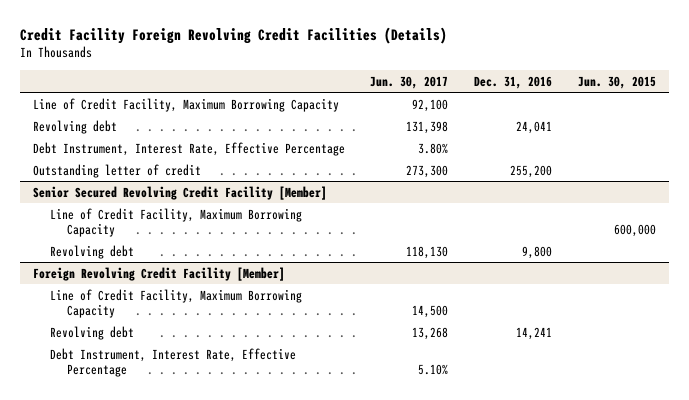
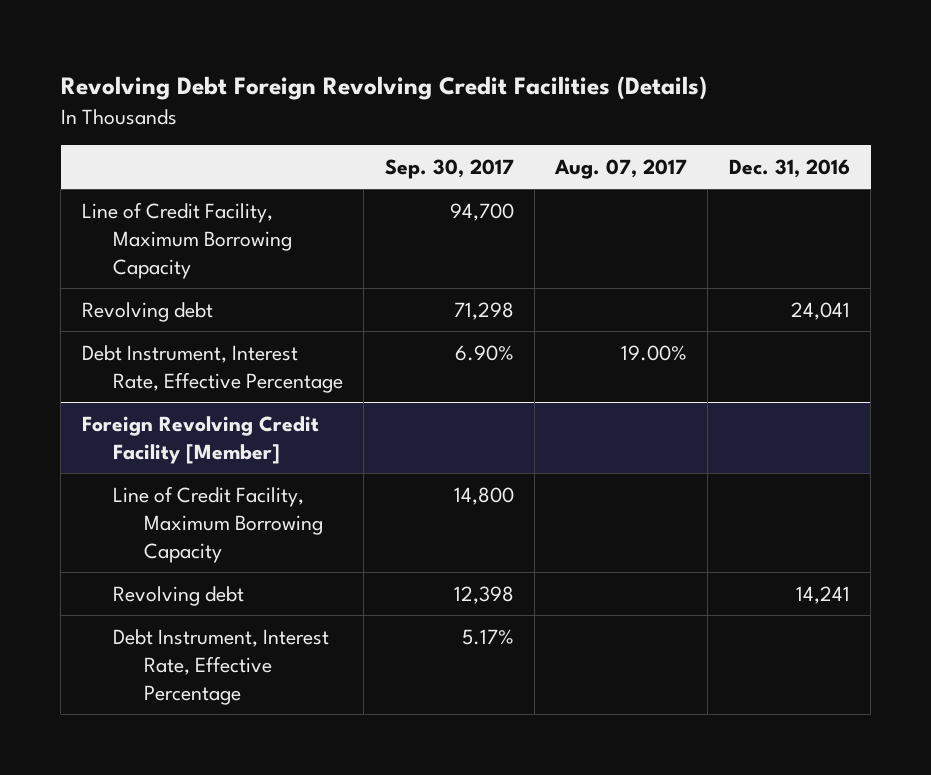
- Credit Facility Foreign Revolving Credit Facilities (Details)
+ Revolving Debt Foreign Revolving Credit Facilities (Details)
- | Jun. 30, 2017 | Dec. 31, 2016 | Jun. 30, 2015
+ | Sep. 30, 2017 | Aug. 07, 2017 | Dec. 31, 2016
- Outstanding letter of credit | 273,300 | 255,200 |
- Senior Secured Revolving Credit Facility [Member]
- Line of Credit Facility, Maximum Borrowing Capacity | | | 600,000
- Revolving debt | 118,130 | 9,800 |

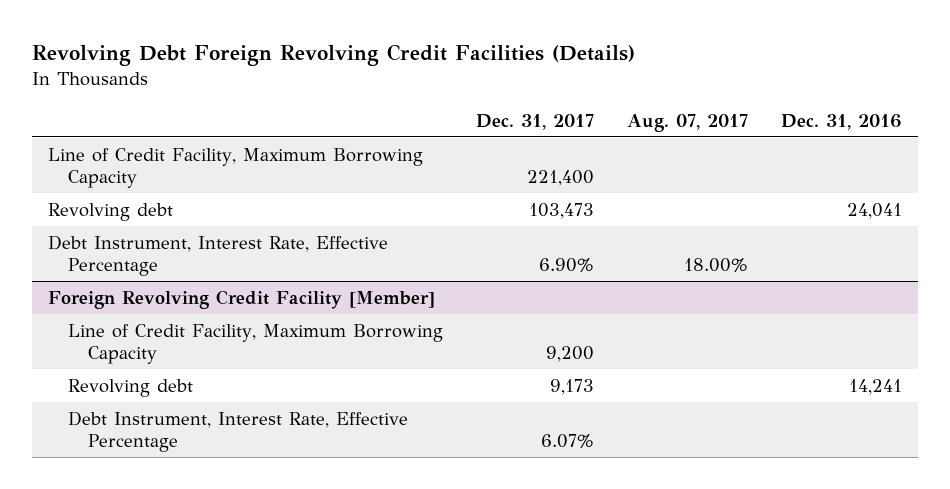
- | Sep. 30, 2017 | Aug. 07, 2017 | Dec. 31, 2016
+ | Dec. 31, 2017 | Aug. 07, 2017 | Dec. 31, 2016
- Debt Instrument, Interest Rate, Effective Percentage | 6.90% | 19.00% |
+ Debt Instrument, Interest Rate, Effective Percentage | 6.90% | 18.00% |

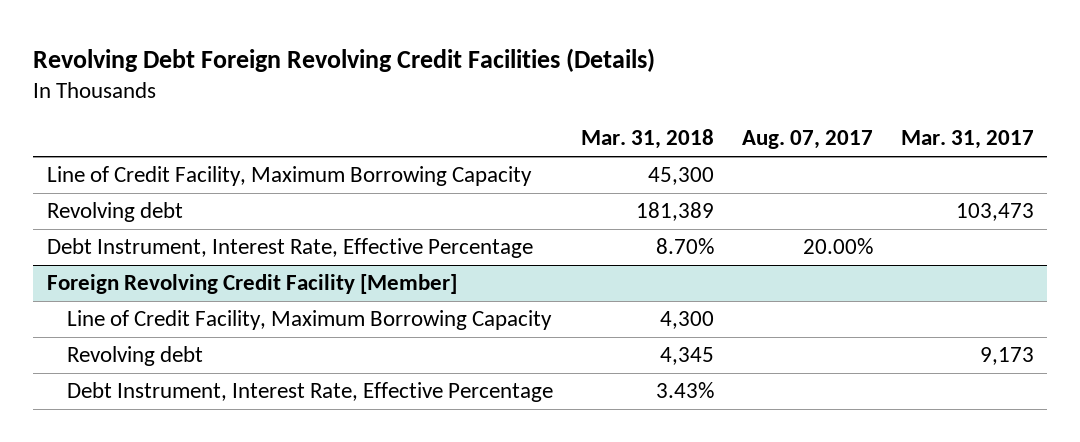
- | Dec. 31, 2017 | Aug. 07, 2017 | Dec. 31, 2016
+ | Mar. 31, 2018 | Aug. 07, 2017 | Mar. 31, 2017
- Debt Instrument, Interest Rate, Effective Percentage | 6.90% | 18.00% |
+ Debt Instrument, Interest Rate, Effective Percentage | 8.70% | 20.00% |

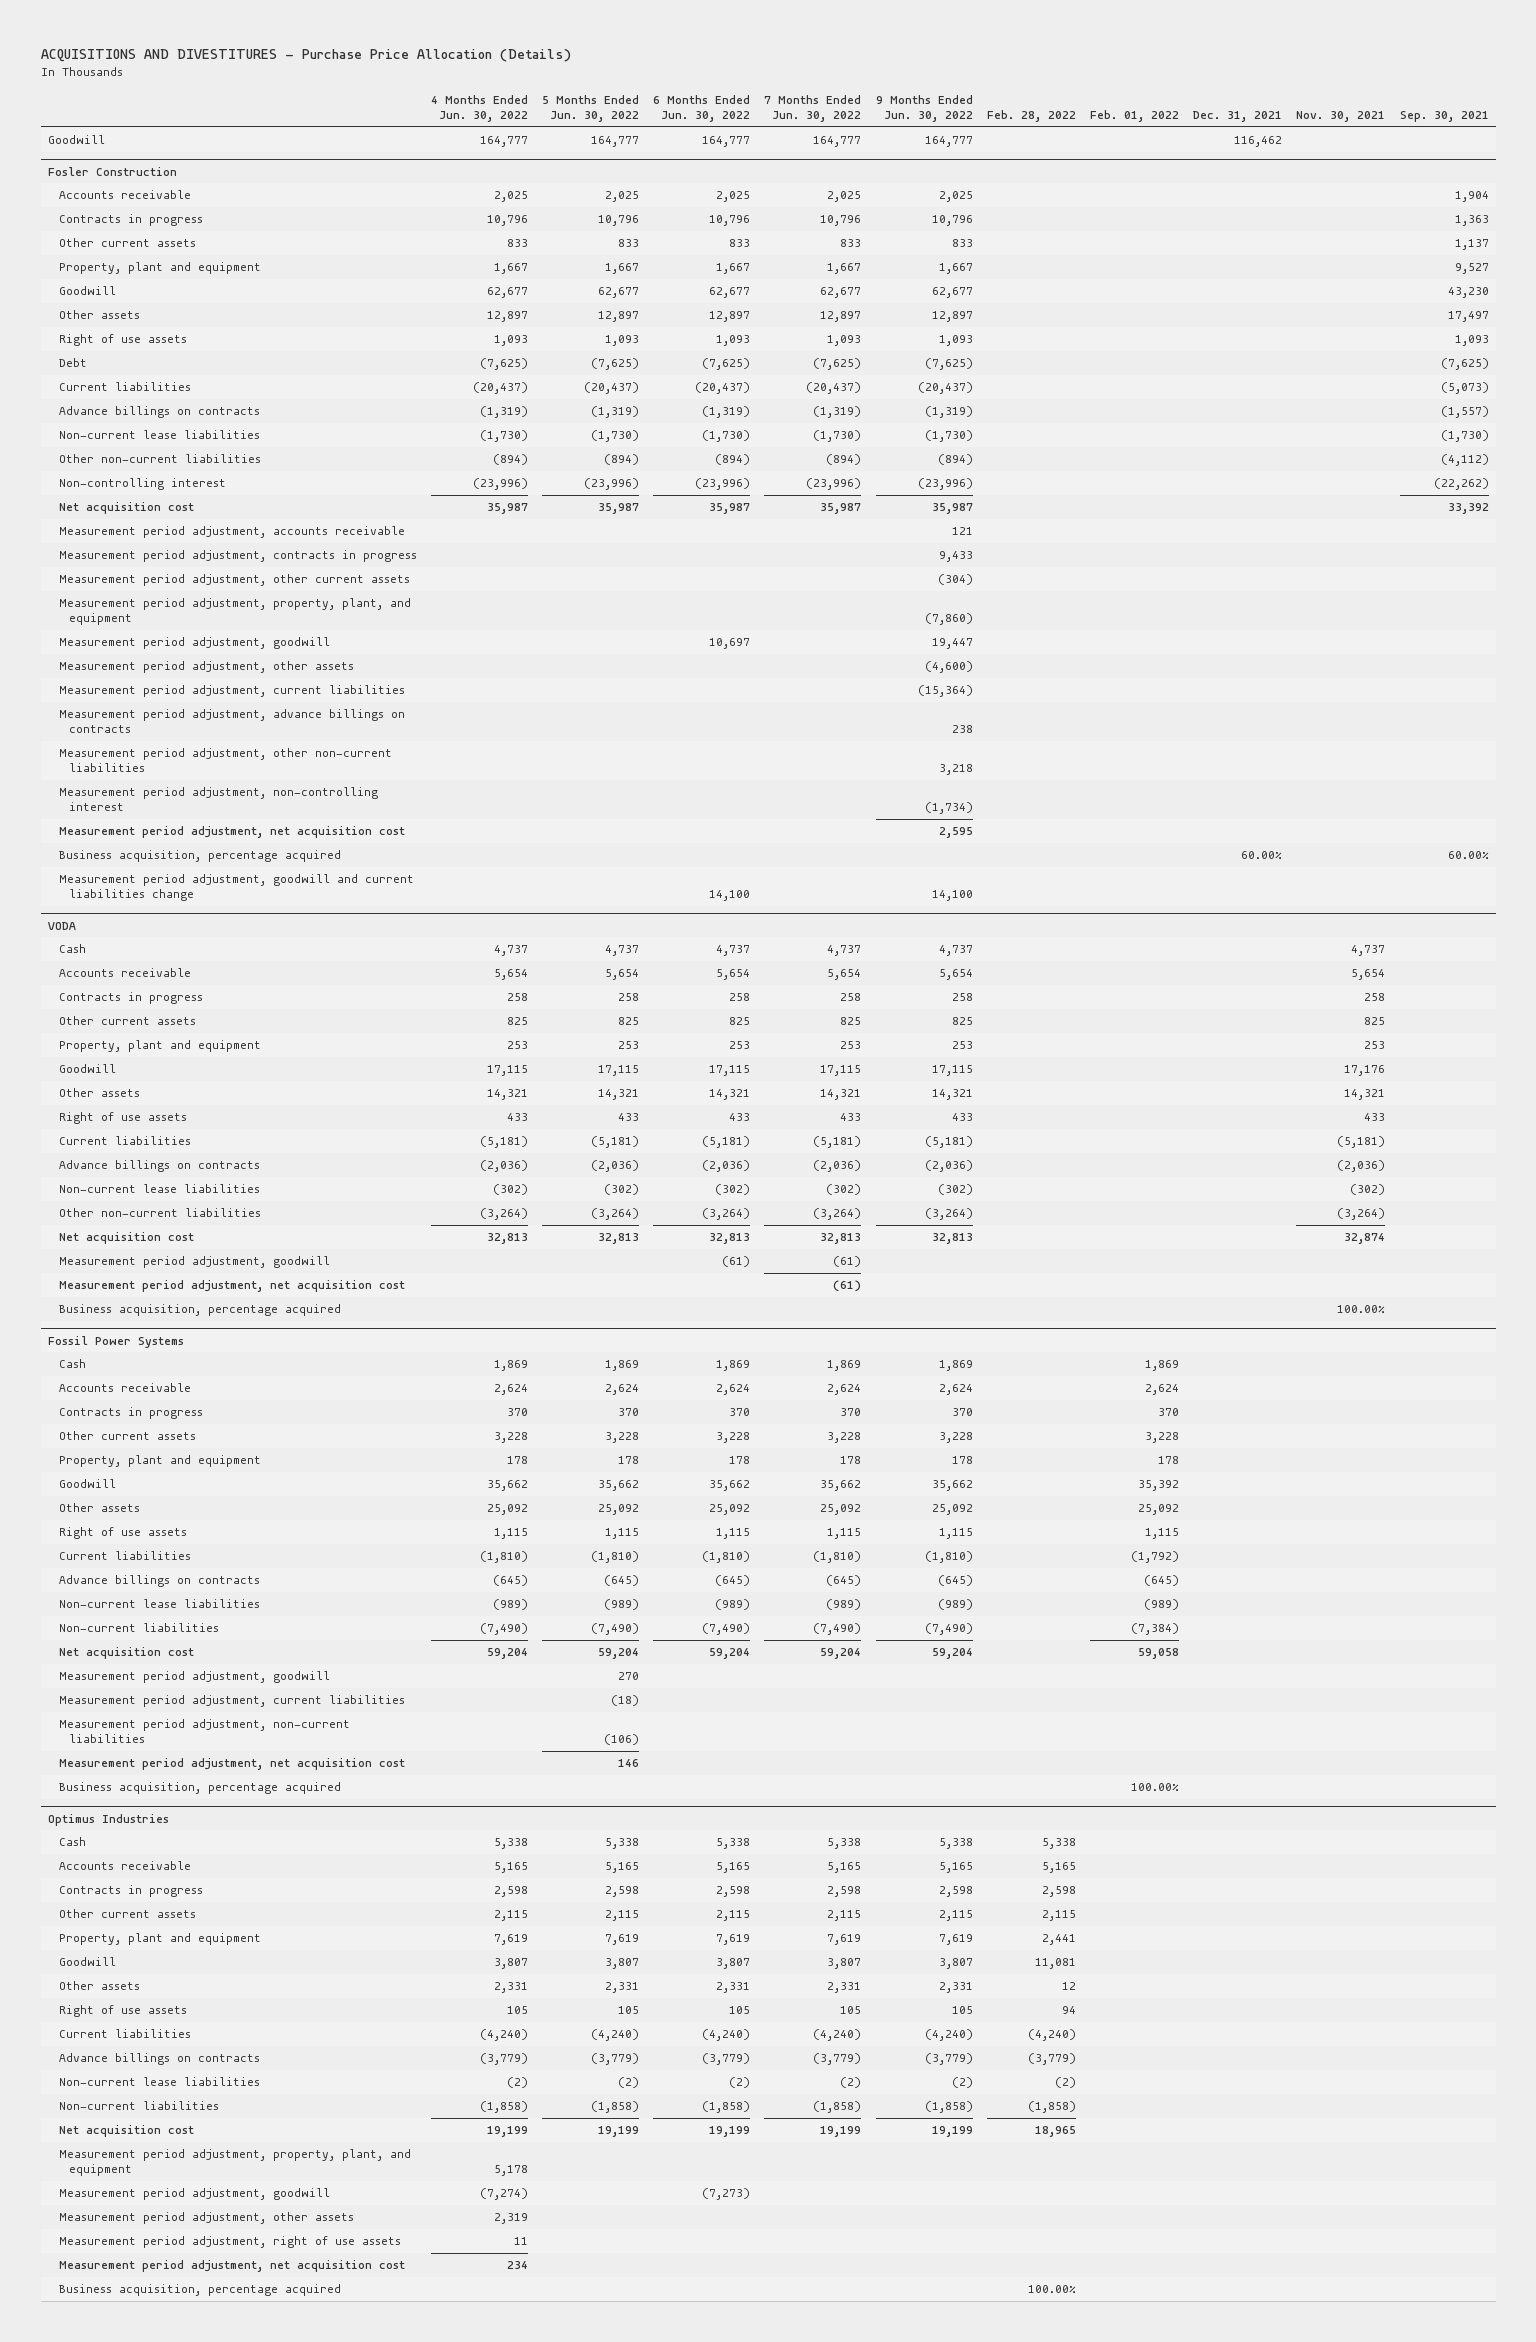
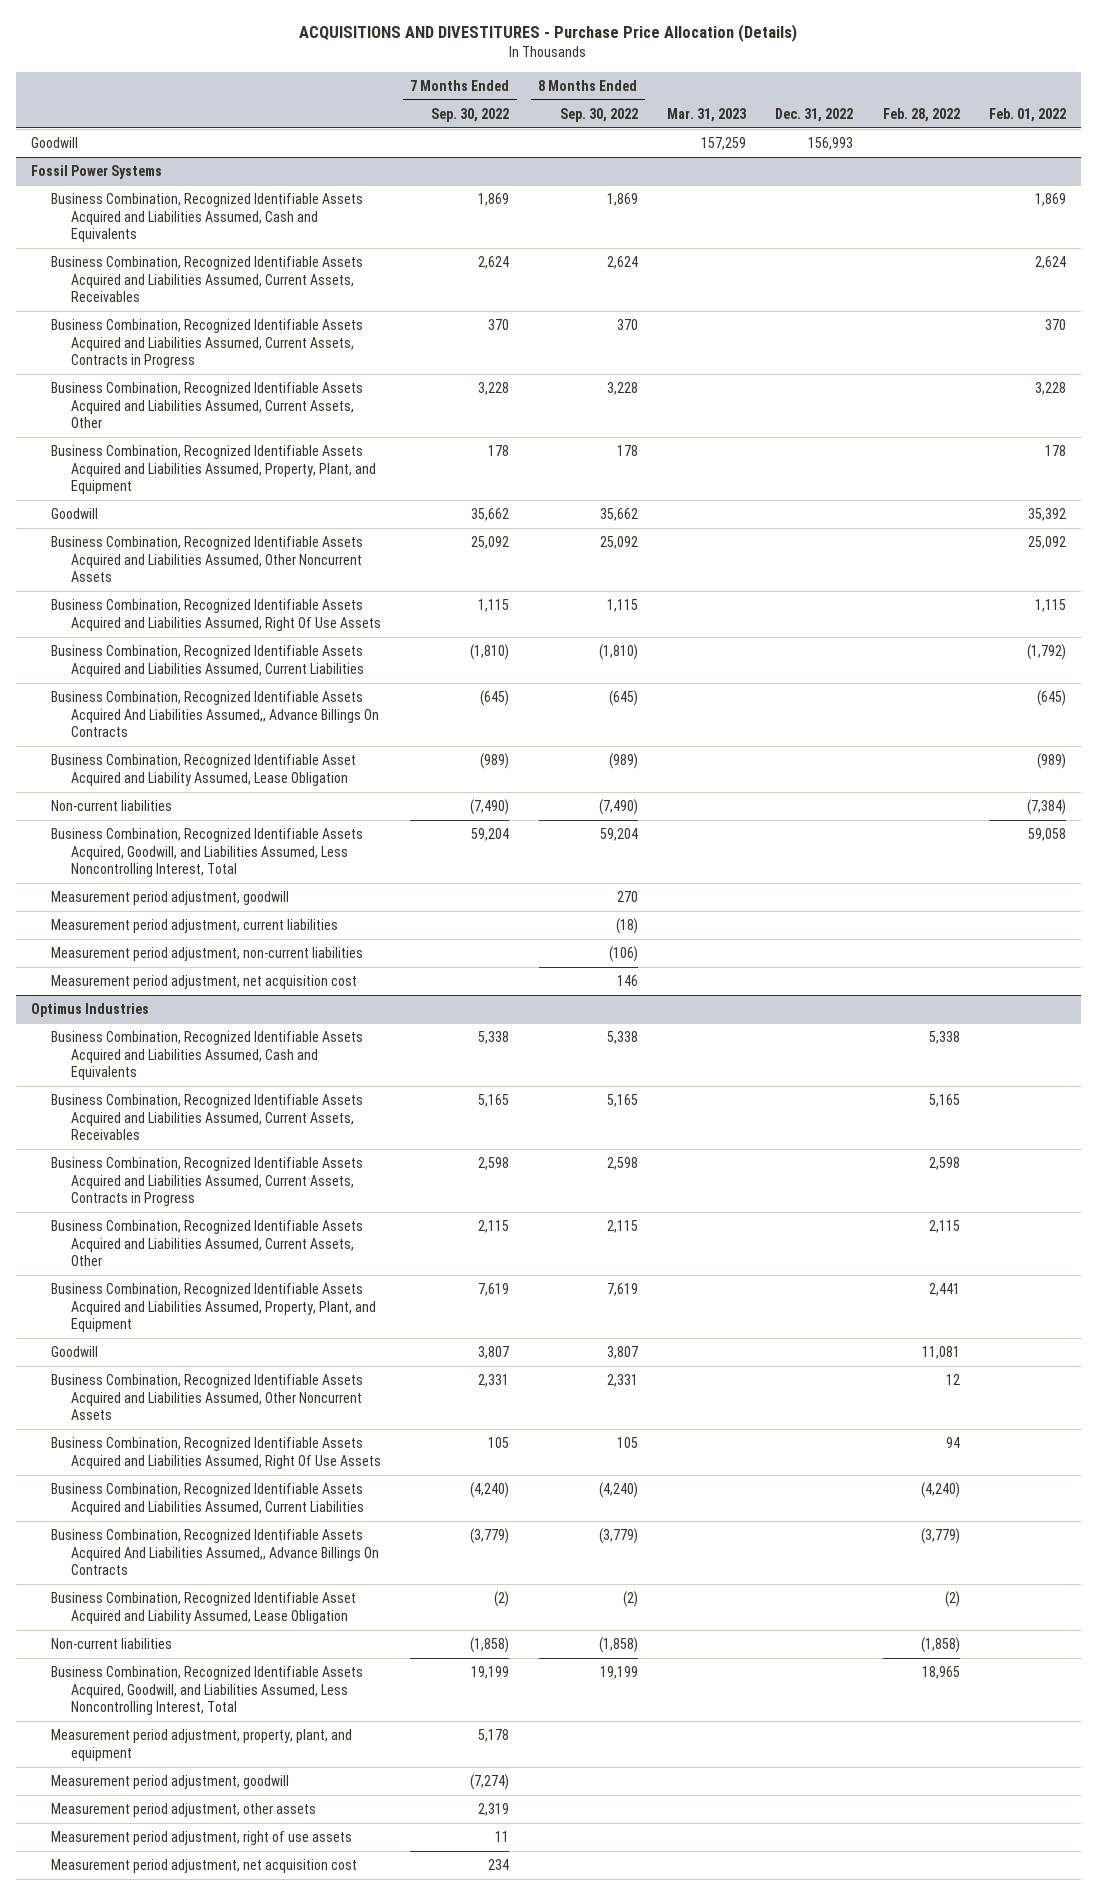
- | 4 Months Ended Jun. 30, 2022 | 5 Months Ended Jun. 30, 2022 | 6 Months Ended Jun. 30, 2022 | 7 Months Ended Jun. 30, 2022 | 9 Months Ended Jun. 30, 2022 | Feb. 28, 2022 | Feb. 01, 2022 | Dec. 31, 2021 | Nov. 30, 2021 | Sep. 30, 2021
+ | 7 Months Ended Sep. 30, 2022 | 8 Months Ended Sep. 30, 2022 | Mar. 31, 2023 | Dec. 31, 2022 | Feb. 28, 2022 | Feb. 01, 2022
- Fosler Construction
- Accounts receivable | 2,025 | 2,025 | 2,025 | 2,025 | 2,025 | | | | | 1,904
- Contracts in progress | 10,796 | 10,796 | 10,796 | 10,796 | 10,796 | | | | | 1,363
- Other current assets | 833 | 833 | 833 | 833 | 833 | | | | | 1,137
- Property, plant and equipment | 1,667 | 1,667 | 1,667 | 1,667 | 1,667 | | | | | 9,527
- Goodwill | 62,677 | 62,677 | 62,677 | 62,677 | 62,677 | | | | | 43,230
- Other assets | 12,897 | 12,897 | 12,897 | 12,897 | 12,897 | | | | | 17,497
- Right of use assets | 1,093 | 1,093 | 1,093 | 1,093 | 1,093 | | | | | 1,093
- Debt | (7,625) | (7,625) | (7,625) | (7,625) | (7,625) | | | | | (7,625)
- Current liabilities | (20,437) | (20,437) | (20,437) | (20,437) | (20,437) | | | | | (5,073)
- Advance billings on contracts | (1,319) | (1,319) | (1,319) | (1,319) | (1,319) | | | | | (1,557)
- Non-current lease liabilities | (1,730) | (1,730) | (1,730) | (1,730) | (1,730) | | | | | (1,730)
- Other non-current liabilities | (894) | (894) | (894) | (894) | (894) | | | | | (4,112)
- Non-controlling interest | (23,996) | (23,996) | (23,996) | (23,996) | (23,996) | | | | | (22,262)
- Net acquisition cost | 35,987 | 35,987 | 35,987 | 35,987 | 35,987 | | | | | 33,392
- Measurement period adjustment, accounts receivable | | | | | 121 | | | | |
- Measurement period adjustment, contracts in progress | | | | | 9,433 | | | | |
- Measurement period adjustment, other current assets | | | | | (304) | | | | |
- Measurement period adjustment, property, plant, and equipment | | | | | (7,860) | | | | |
- Measurement period adjustment, goodwill | | | 10,697 | | 19,447 | | | | |
- Measurement period adjustment, other assets | | | | | (4,600) | | | | |
- Measurement period adjustment, current liabilities | | | | | (15,364) | | | | |
- Measurement period adjustment, advance billings on contracts | | | | | 238 | | | | |
- Measurement period adjustment, other non-current liabilities | | | | | 3,218 | | | | |
- Measurement period adjustment, non-controlling interest | | | | | (1,734) | | | | |
- Measurement period adjustment, net acquisition cost | | | | | 2,595 | | | | |
- Business acquisition, percentage acquired | | | | | | | | 60.00% | | 60.00%
- Measurement period adjustment, goodwill and current liabilities change | | | 14,100 | | 14,100 | | | | |
- VODA
- Cash | 4,737 | 4,737 | 4,737 | 4,737 | 4,737 | | | | 4,737 |
- Accounts receivable | 5,654 | 5,654 | 5,654 | 5,654 | 5,654 | | | | 5,654 |
- Contracts in progress | 258 | 258 | 258 | 258 | 258 | | | | 258 |
- Other current assets | 825 | 825 | 825 | 825 | 825 | | | | 825 |
- Property, plant and equipment | 253 | 253 | 253 | 253 | 253 | | | | 253 |
- Goodwill | 17,115 | 17,115 | 17,115 | 17,115 | 17,115 | | | | 17,176 |
- Other assets | 14,321 | 14,321 | 14,321 | 14,321 | 14,321 | | | | 14,321 |
- Right of use assets | 433 | 433 | 433 | 433 | 433 | | | | 433 |
- Current liabilities | (5,181) | (5,181) | (5,181) | (5,181) | (5,181) | | | | (5,181) |
- Advance billings on contracts | (2,036) | (2,036) | (2,036) | (2,036) | (2,036) | | | | (2,036) |
- Non-current lease liabilities | (302) | (302) | (302) | (302) | (302) | | | | (302) |
- Other non-current liabilities | (3,264) | (3,264) | (3,264) | (3,264) | (3,264) | | | | (3,264) |
- Net acquisition cost | 32,813 | 32,813 | 32,813 | 32,813 | 32,813 | | | | 32,874 |
- Measurement period adjustment, goodwill | | | (61) | (61) | | | | | |
- Measurement period adjustment, net acquisition cost | | | | (61) | | | | | |
- Business acquisition, percentage acquired | | | | | | | | | 100.00% |
@ Fossil Power Systems
- Cash | 1,869 | 1,869 | 1,869 | 1,869 | 1,869 | | 1,869 | | |
- Accounts receivable | 2,624 | 2,624 | 2,624 | 2,624 | 2,624 | | 2,624 | | |
- Contracts in progress | 370 | 370 | 370 | 370 | 370 | | 370 | | |
- Other current assets | 3,228 | 3,228 | 3,228 | 3,228 | 3,228 | | 3,228 | | |
- Property, plant and equipment | 178 | 178 | 178 | 178 | 178 | | 178 | | |
+ Business Combination, Recognized Identifiable Assets Acquired and Liabilities Assumed, Cash and Equivalents | 1,869 | 1,869 | | | | 1,869
+ Business Combination, Recognized Identifiable Assets Acquired and Liabilities Assumed, Current Assets, Receivables | 2,624 | 2,624 | | | | 2,624
+ Business Combination, Recognized Identifiable Assets Acquired and Liabilities Assumed, Current Assets, Contracts in Progress | 370 | 370 | | | | 370
+ Business Combination, Recognized Identifiable Assets Acquired and Liabilities Assumed, Current Assets, Other | 3,228 | 3,228 | | | | 3,228
+ Business Combination, Recognized Identifiable Assets Acquired and Liabilities Assumed, Property, Plant, and Equipment | 178 | 178 | | | | 178
- Other assets | 25,092 | 25,092 | 25,092 | 25,092 | 25,092 | | 25,092 | | |
- Right of use assets | 1,115 | 1,115 | 1,115 | 1,115 | 1,115 | | 1,115 | | |
- Current liabilities | (1,810) | (1,810) | (1,810) | (1,810) | (1,810) | | (1,792) | | |
- Advance billings on contracts | (645) | (645) | (645) | (645) | (645) | | (645) | | |
- Non-current lease liabilities | (989) | (989) | (989) | (989) | (989) | | (989) | | |
+ Business Combination, Recognized Identifiable Assets Acquired and Liabilities Assumed, Other Noncurrent Assets | 25,092 | 25,092 | | | | 25,092
+ Business Combination, Recognized Identifiable Assets Acquired and Liabilities Assumed, Right Of Use Assets | 1,115 | 1,115 | | | | 1,115
+ Business Combination, Recognized Identifiable Assets Acquired and Liabilities Assumed, Current Liabilities | (1,810) | (1,810) | | | | (1,792)
+ Business Combination, Recognized Identifiable Assets Acquired And Liabilities Assumed,, Advance Billings On Contracts | (645) | (645) | | | | (645)
+ Business Combination, Recognized Identifiable Asset Acquired and Liability Assumed, Lease Obligation | (989) | (989) | | | | (989)
- Net acquisition cost | 59,204 | 59,204 | 59,204 | 59,204 | 59,204 | | 59,058 | | |
+ Business Combination, Recognized Identifiable Assets Acquired, Goodwill, and Liabilities Assumed, Less Noncontrolling Interest, Total | 59,204 | 59,204 | | | | 59,058
- Business acquisition, percentage acquired | | | | | | | 100.00% | | |
@ Optimus Industries
- Cash | 5,338 | 5,338 | 5,338 | 5,338 | 5,338 | 5,338 | | | |
- Accounts receivable | 5,165 | 5,165 | 5,165 | 5,165 | 5,165 | 5,165 | | | |
- Contracts in progress | 2,598 | 2,598 | 2,598 | 2,598 | 2,598 | 2,598 | | | |
- Other current assets | 2,115 | 2,115 | 2,115 | 2,115 | 2,115 | 2,115 | | | |
- Property, plant and equipment | 7,619 | 7,619 | 7,619 | 7,619 | 7,619 | 2,441 | | | |
+ Business Combination, Recognized Identifiable Assets Acquired and Liabilities Assumed, Cash and Equivalents | 5,338 | 5,338 | | | 5,338 |
+ Business Combination, Recognized Identifiable Assets Acquired and Liabilities Assumed, Current Assets, Receivables | 5,165 | 5,165 | | | 5,165 |
+ Business Combination, Recognized Identifiable Assets Acquired and Liabilities Assumed, Current Assets, Contracts in Progress | 2,598 | 2,598 | | | 2,598 |
+ Business Combination, Recognized Identifiable Assets Acquired and Liabilities Assumed, Current Assets, Other | 2,115 | 2,115 | | | 2,115 |
+ Business Combination, Recognized Identifiable Assets Acquired and Liabilities Assumed, Property, Plant, and Equipment | 7,619 | 7,619 | | | 2,441 |
- Other assets | 2,331 | 2,331 | 2,331 | 2,331 | 2,331 | 12 | | | |
- Right of use assets | 105 | 105 | 105 | 105 | 105 | 94 | | | |
- Current liabilities | (4,240) | (4,240) | (4,240) | (4,240) | (4,240) | (4,240) | | | |
- Advance billings on contracts | (3,779) | (3,779) | (3,779) | (3,779) | (3,779) | (3,779) | | | |
- Non-current lease liabilities | (2) | (2) | (2) | (2) | (2) | (2) | | | |
+ Business Combination, Recognized Identifiable Assets Acquired and Liabilities Assumed, Other Noncurrent Assets | 2,331 | 2,331 | | | 12 |
+ Business Combination, Recognized Identifiable Assets Acquired and Liabilities Assumed, Right Of Use Assets | 105 | 105 | | | 94 |
+ Business Combination, Recognized Identifiable Assets Acquired and Liabilities Assumed, Current Liabilities | (4,240) | (4,240) | | | (4,240) |
+ Business Combination, Recognized Identifiable Assets Acquired And Liabilities Assumed,, Advance Billings On Contracts | (3,779) | (3,779) | | | (3,779) |
+ Business Combination, Recognized Identifiable Asset Acquired and Liability Assumed, Lease Obligation | (2) | (2) | | | (2) |
- Net acquisition cost | 19,199 | 19,199 | 19,199 | 19,199 | 19,199 | 18,965 | | | |
+ Business Combination, Recognized Identifiable Assets Acquired, Goodwill, and Liabilities Assumed, Less Noncontrolling Interest, Total | 19,199 | 19,199 | | | 18,965 |
- Business acquisition, percentage acquired | | | | | | 100.00% | | | |

